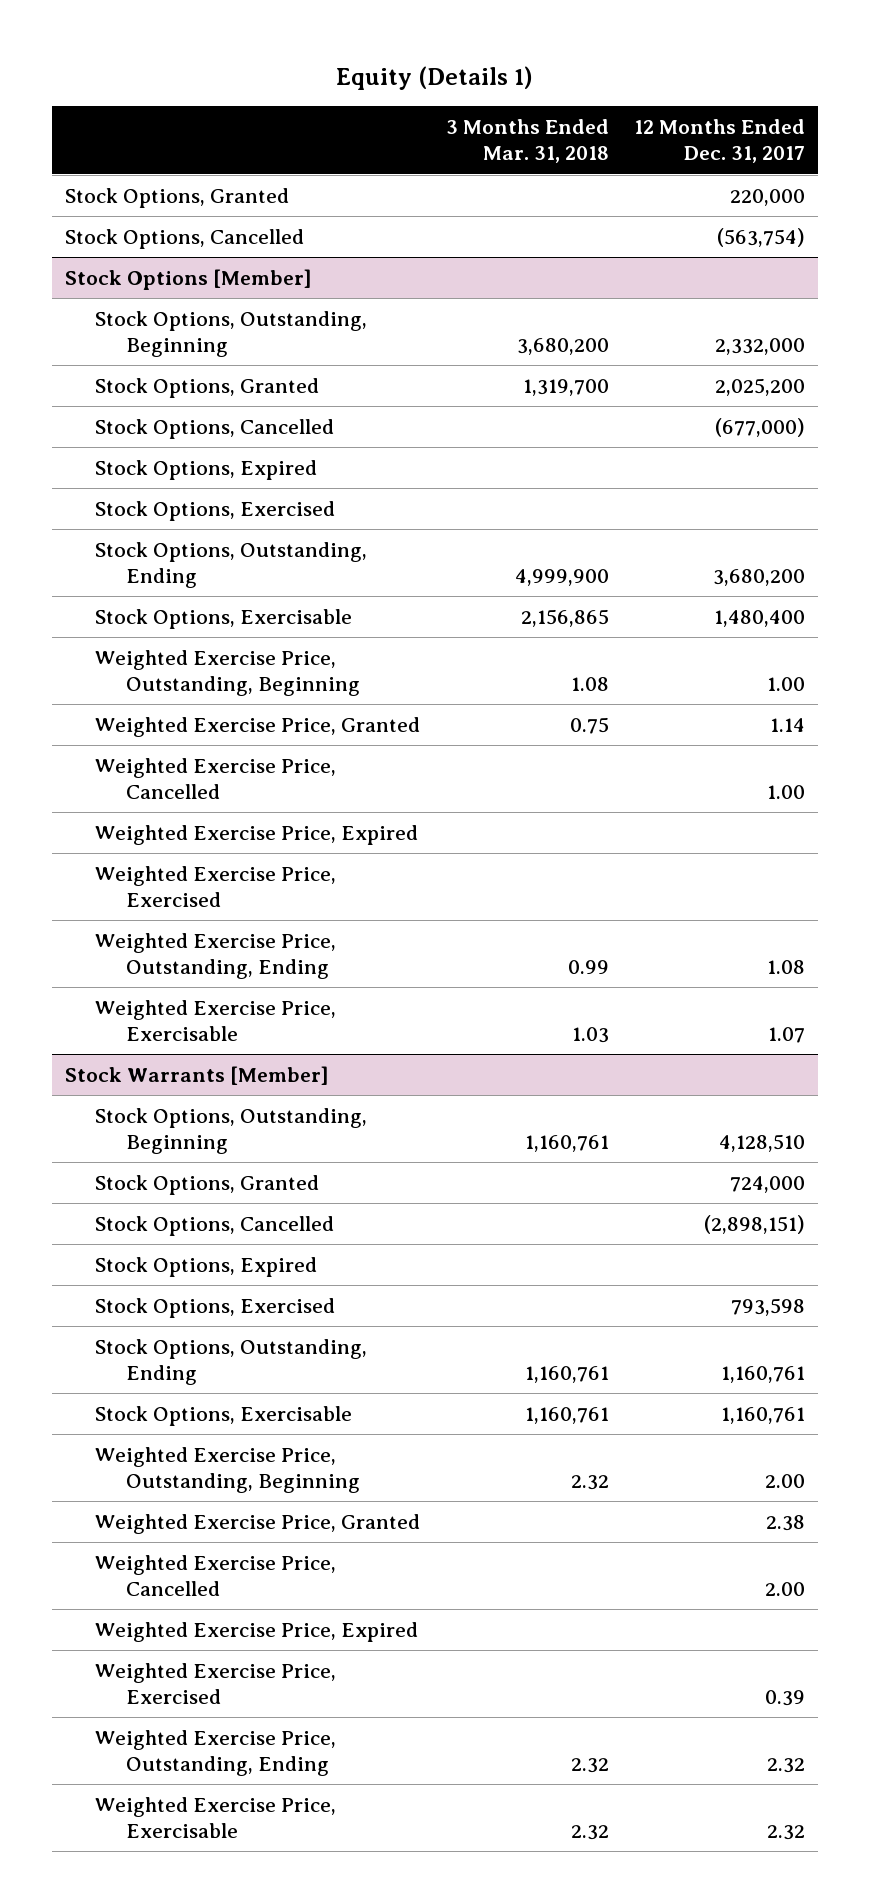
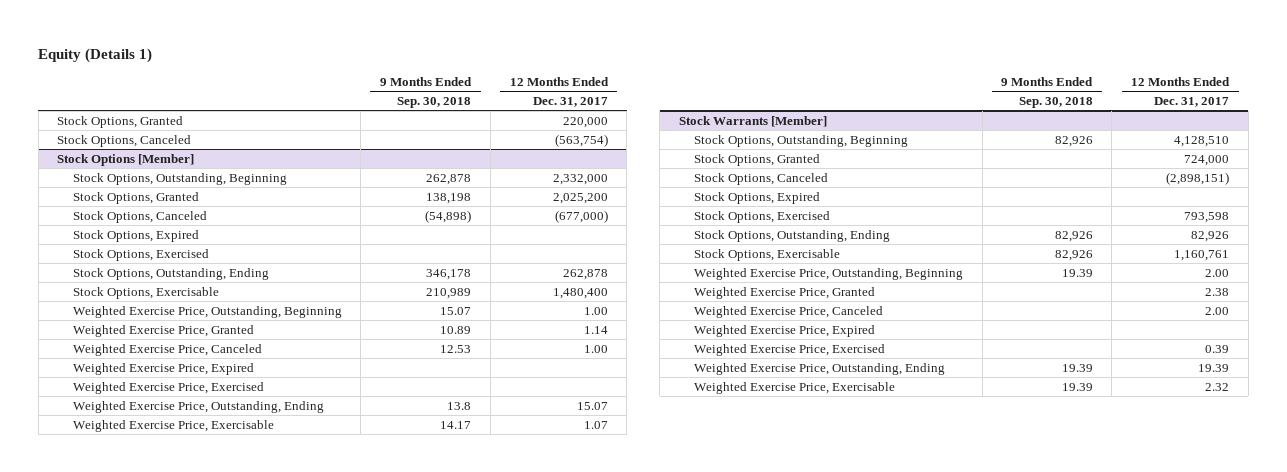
- | 3 Months Ended Mar. 31, 2018 | 12 Months Ended Dec. 31, 2017
+ | 9 Months Ended Sep. 30, 2018 | 12 Months Ended Dec. 31, 2017
- Stock Options, Cancelled | | (563,754)
+ Stock Options, Canceled | | (563,754)
@ Stock Options [Member]
- Stock Options, Cancelled | | (677,000)
+ Stock Options, Canceled | (54,898) | (677,000)
- Stock Options, Outstanding, Ending | 4,999,900 | 3,680,200
+ Stock Options, Outstanding, Ending | 346,178 | 262,878
- Weighted Exercise Price, Cancelled | | 1.00
+ Weighted Exercise Price, Canceled | 12.53 | 1.00
- Weighted Exercise Price, Outstanding, Ending | 0.99 | 1.08
+ Weighted Exercise Price, Outstanding, Ending | 13.8 | 15.07
@ Stock Warrants [Member]
- Stock Options, Cancelled | | (2,898,151)
+ Stock Options, Canceled | | (2,898,151)
- Stock Options, Outstanding, Ending | 1,160,761 | 1,160,761
+ Stock Options, Outstanding, Ending | 82,926 | 82,926
- Weighted Exercise Price, Cancelled | | 2.00
+ Weighted Exercise Price, Canceled | | 2.00
- Weighted Exercise Price, Outstanding, Ending | 2.32 | 2.32
+ Weighted Exercise Price, Outstanding, Ending | 19.39 | 19.39

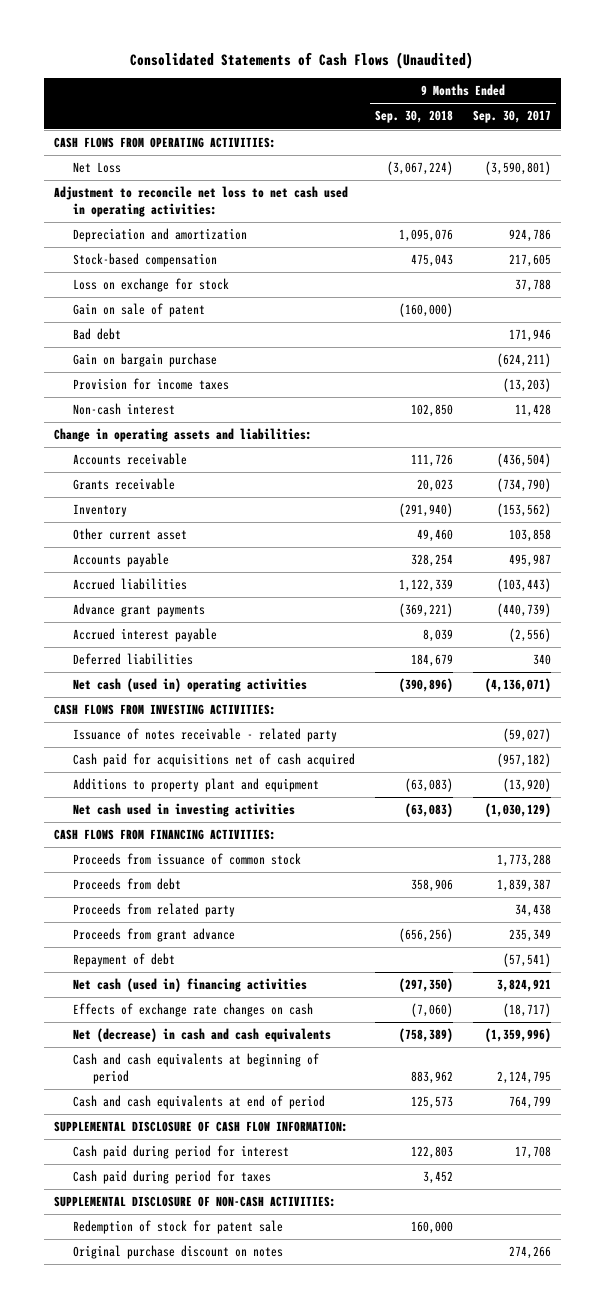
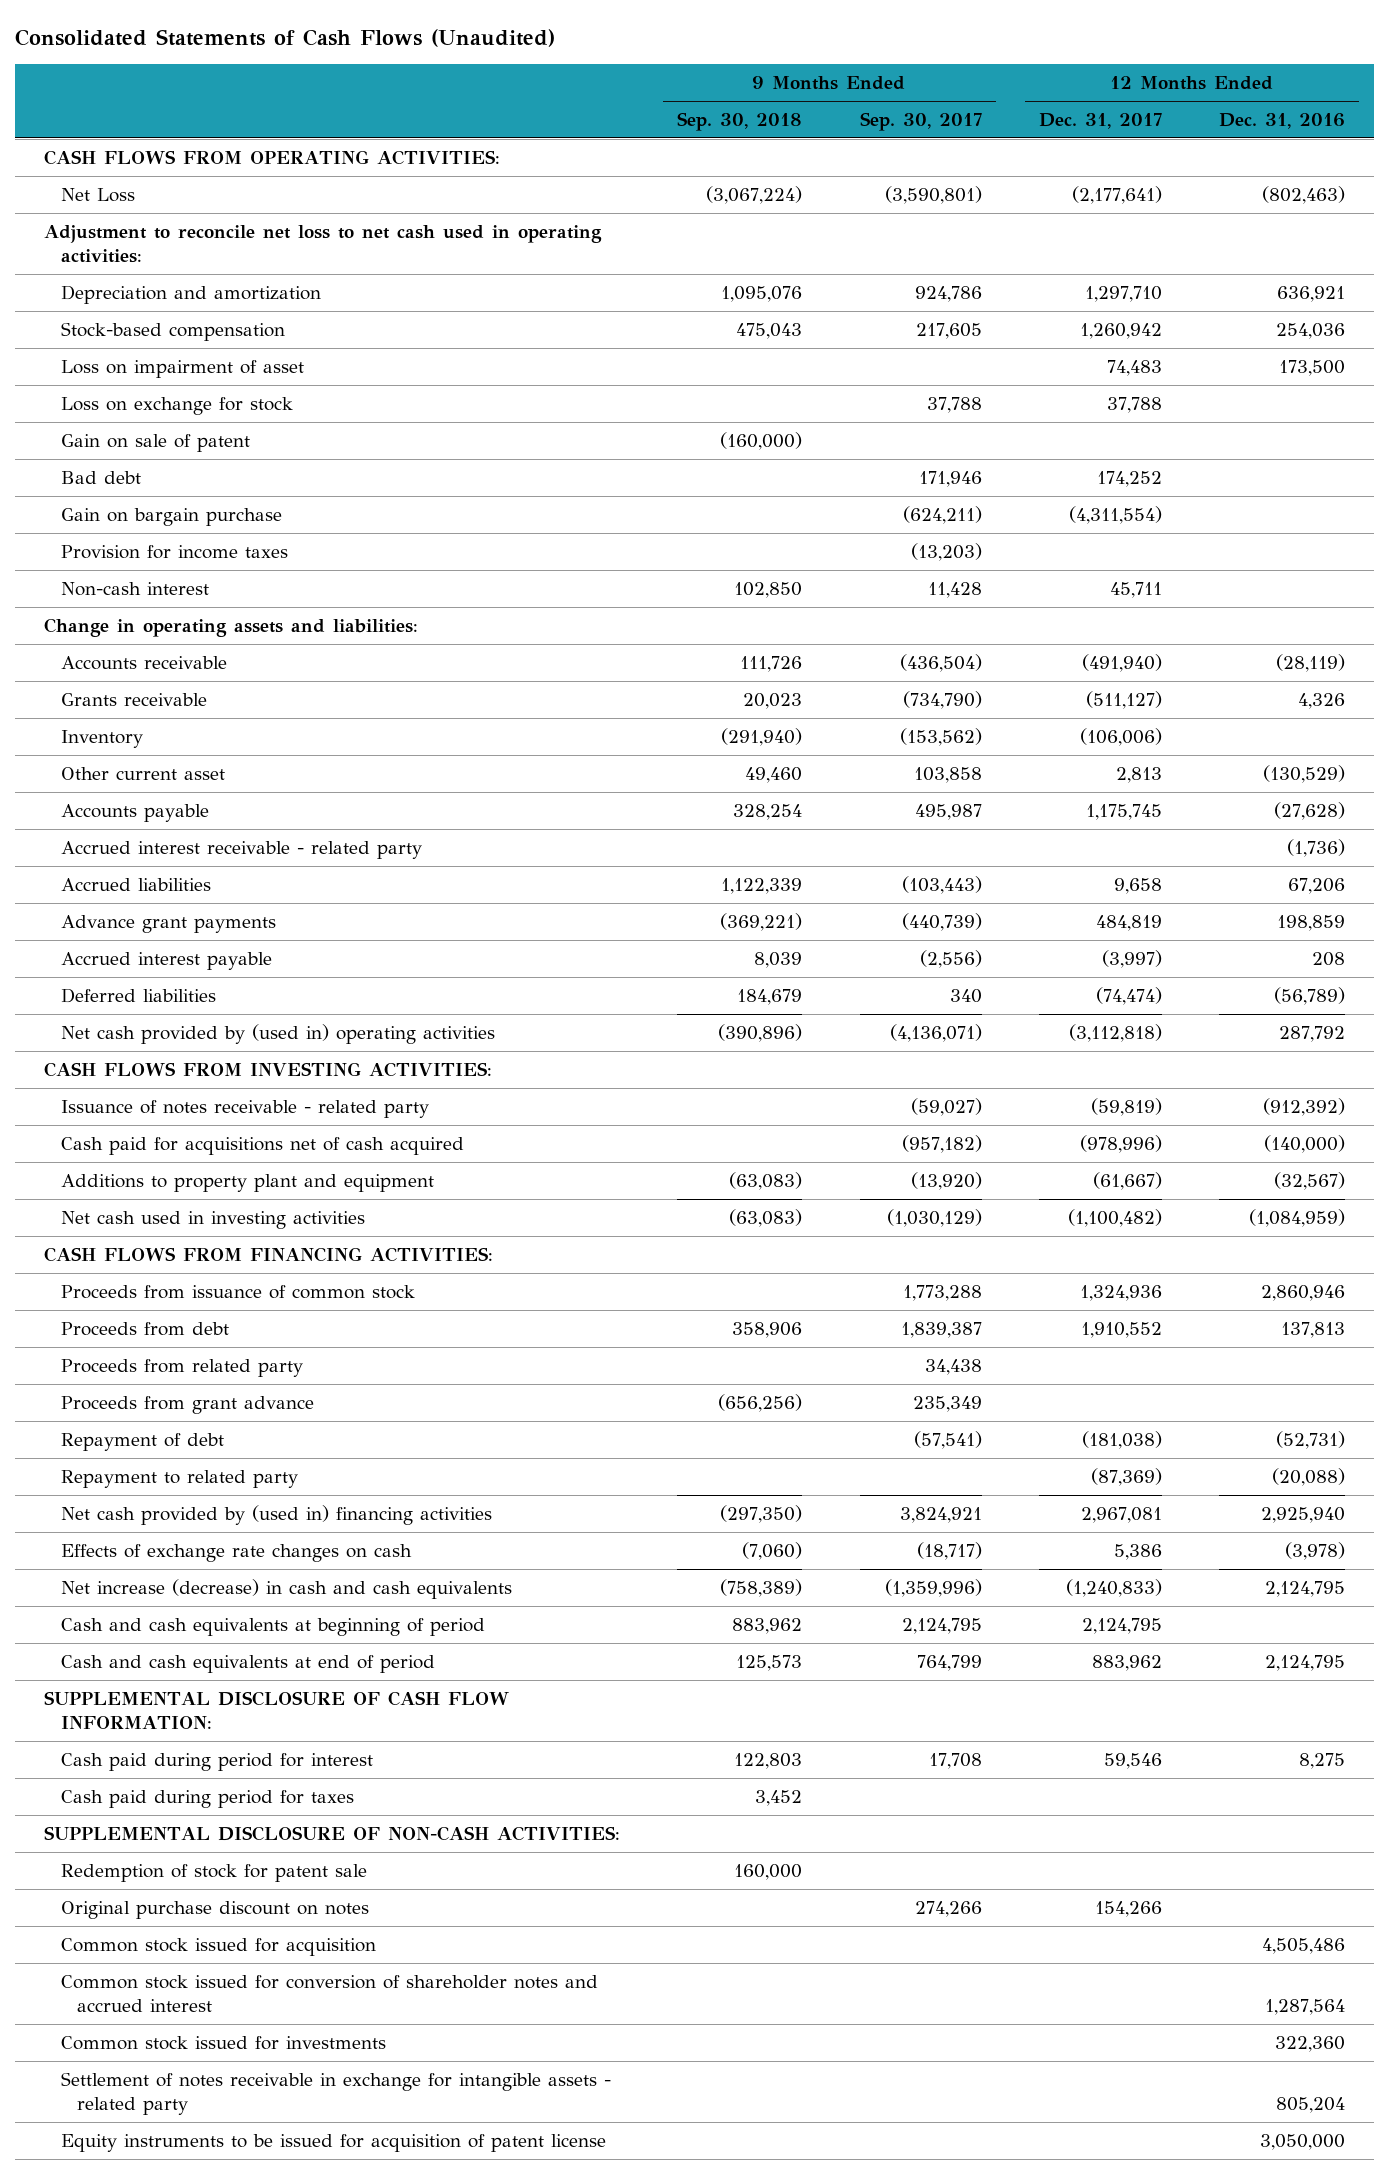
- | 9 Months Ended Sep. 30, 2018 | 9 Months Ended Sep. 30, 2017
+ | 9 Months Ended Sep. 30, 2018 | 9 Months Ended Sep. 30, 2017 | 12 Months Ended Dec. 31, 2017 | 12 Months Ended Dec. 31, 2016
+ Loss on impairment of asset | | | 74,483 | 173,500
+ Accrued interest receivable - related party | | | | (1,736)
- Net cash (used in) operating activities | (390,896) | (4,136,071)
+ Net cash provided by (used in) operating activities | (390,896) | (4,136,071) | (3,112,818) | 287,792
- Net cash (used in) financing activities | (297,350) | 3,824,921
+ Repayment to related party | | | (87,369) | (20,088)
+ Net cash provided by (used in) financing activities | (297,350) | 3,824,921 | 2,967,081 | 2,925,940
- Net (decrease) in cash and cash equivalents | (758,389) | (1,359,996)
+ Net increase (decrease) in cash and cash equivalents | (758,389) | (1,359,996) | (1,240,833) | 2,124,795
+ Common stock issued for acquisition | | | | 4,505,486
+ Common stock issued for conversion of shareholder notes and accrued interest | | | | 1,287,564
+ Common stock issued for investments | | | | 322,360
+ Settlement of notes receivable in exchange for intangible assets - related party | | | | 805,204
+ Equity instruments to be issued for acquisition of patent license | | | | 3,050,000

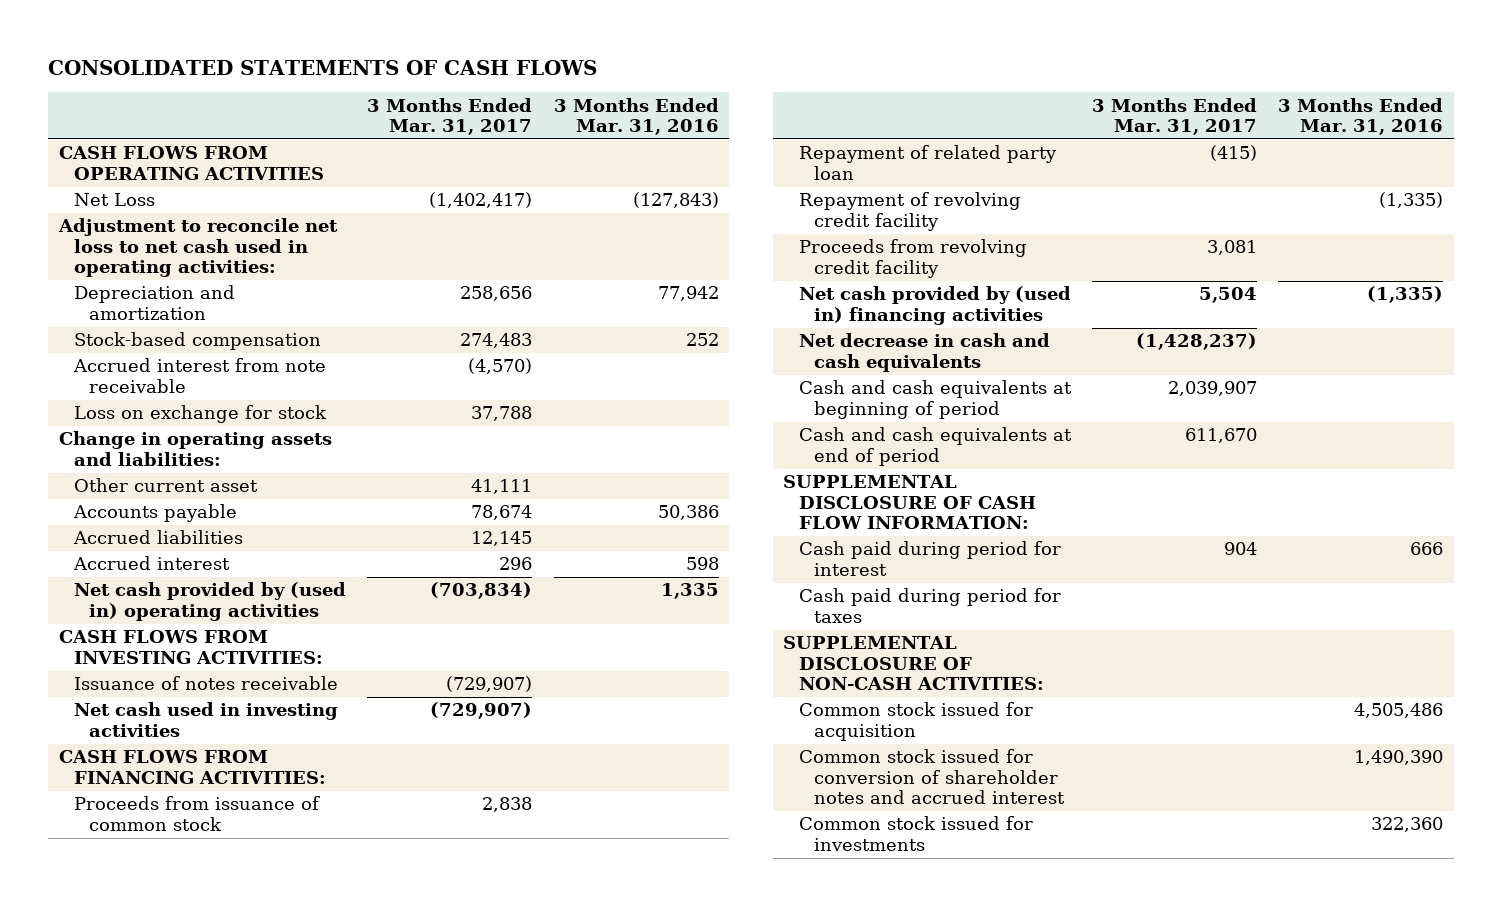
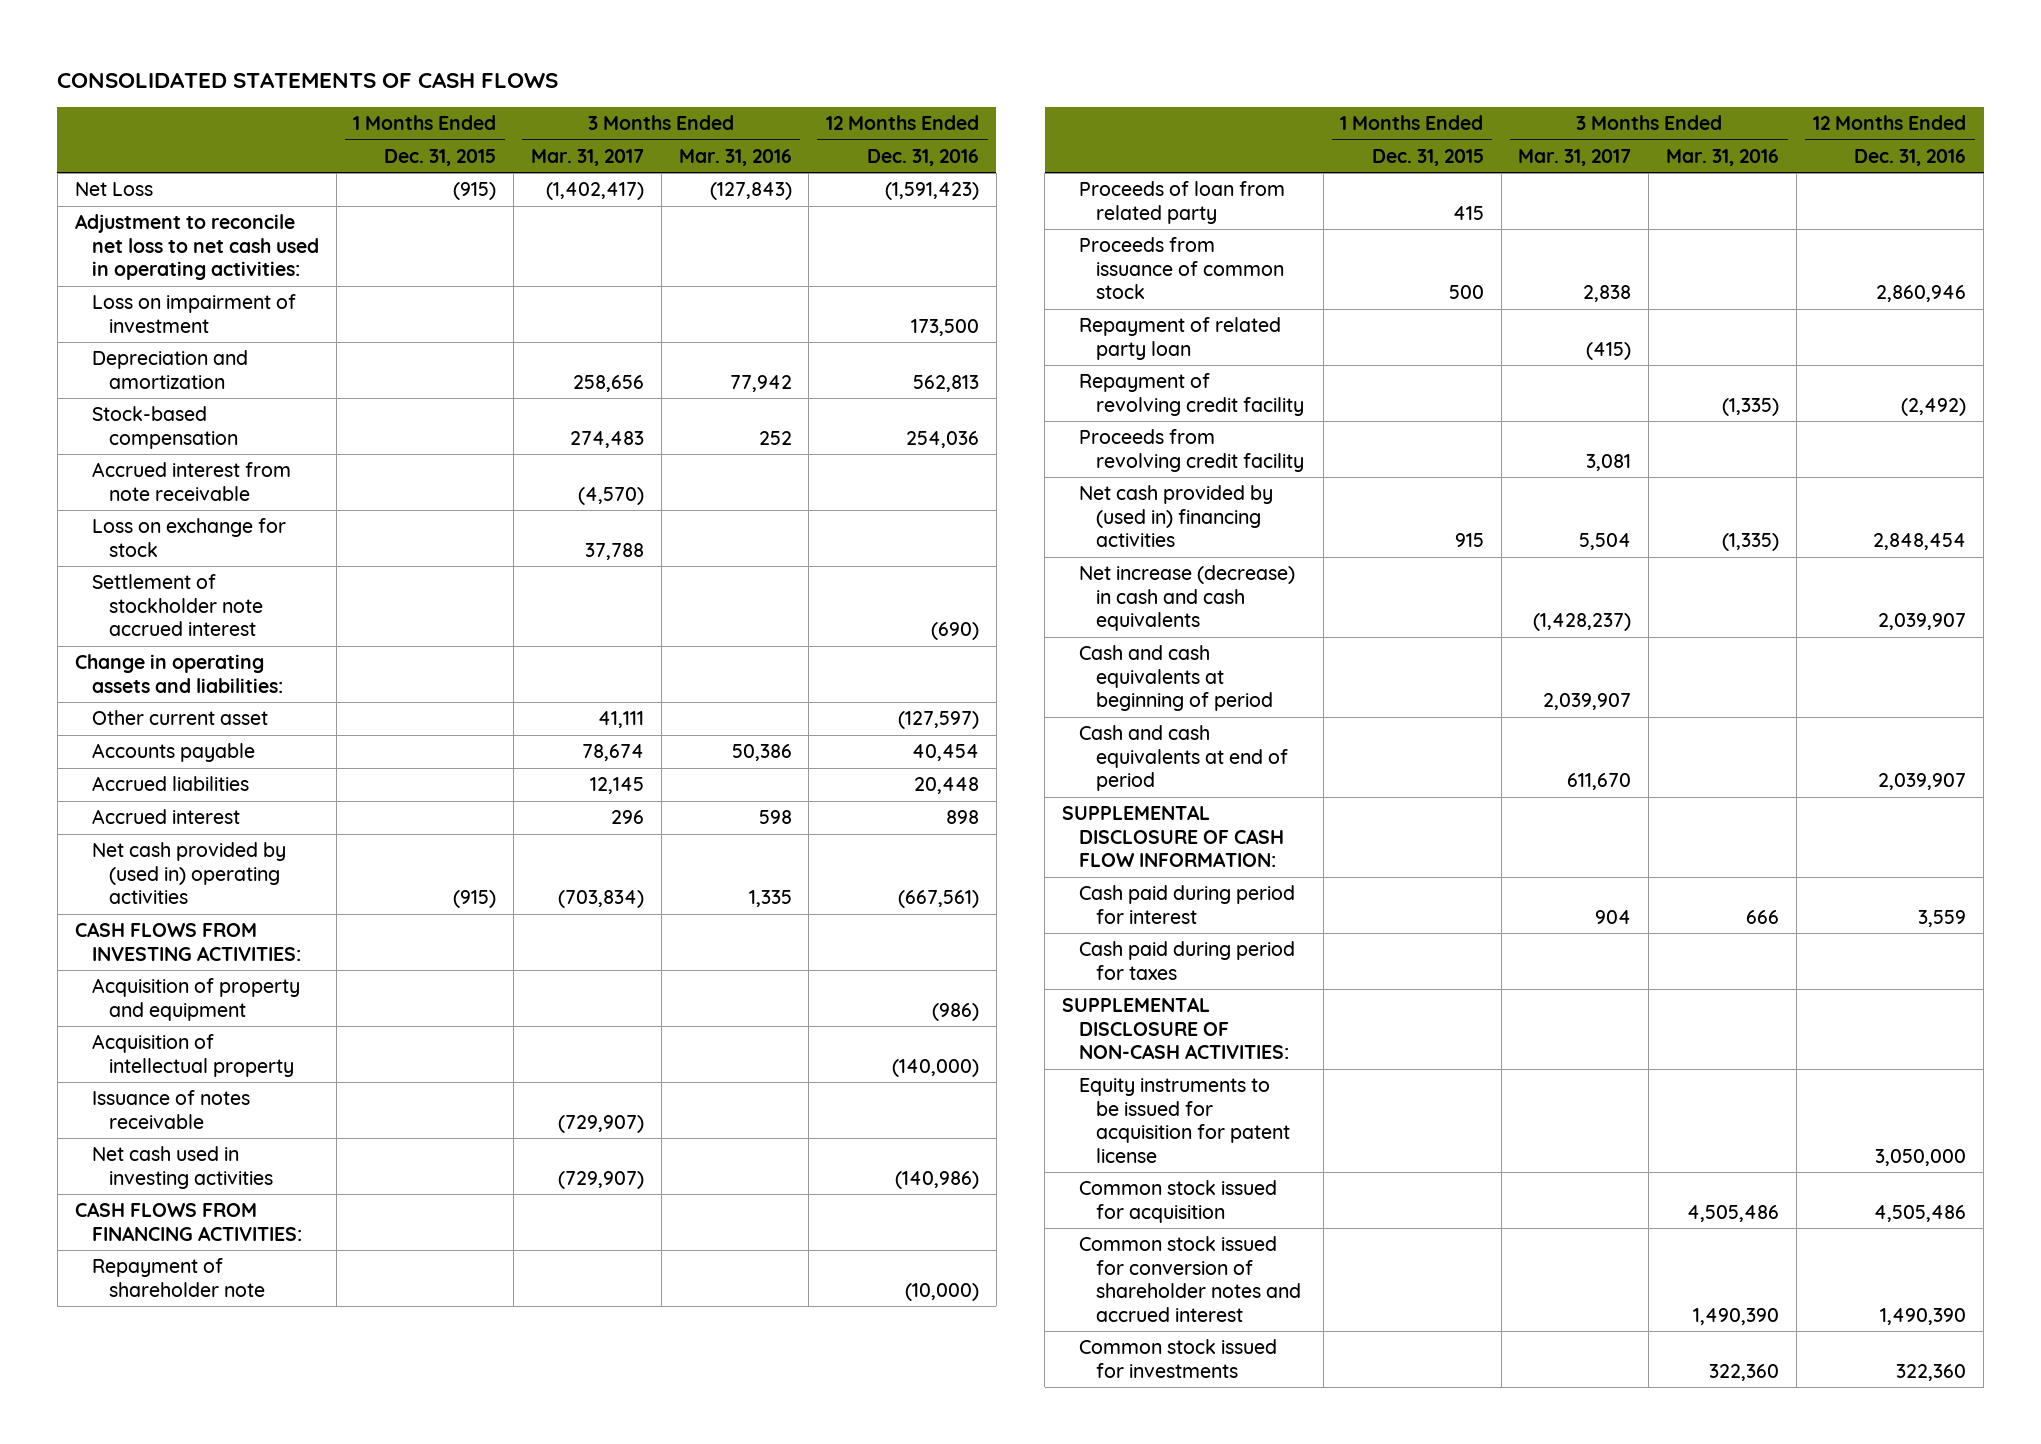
- | 3 Months Ended Mar. 31, 2017 | 3 Months Ended Mar. 31, 2016
+ | 1 Months Ended Dec. 31, 2015 | 3 Months Ended Mar. 31, 2017 | 3 Months Ended Mar. 31, 2016 | 12 Months Ended Dec. 31, 2016
- CASH FLOWS FROM OPERATING ACTIVITIES
+ Loss on impairment of investment | | | | 173,500
+ Settlement of stockholder note accrued interest | | | | (690)
+ Acquisition of property and equipment | | | | (986)
+ Acquisition of intellectual property | | | | (140,000)
+ Repayment of shareholder note | | | | (10,000)
+ Proceeds of loan from related party | 415 | | |
- Net decrease in cash and cash equivalents | (1,428,237) |
+ Net increase (decrease) in cash and cash equivalents | | (1,428,237) | | 2,039,907
+ Equity instruments to be issued for acquisition for patent license | | | | 3,050,000

